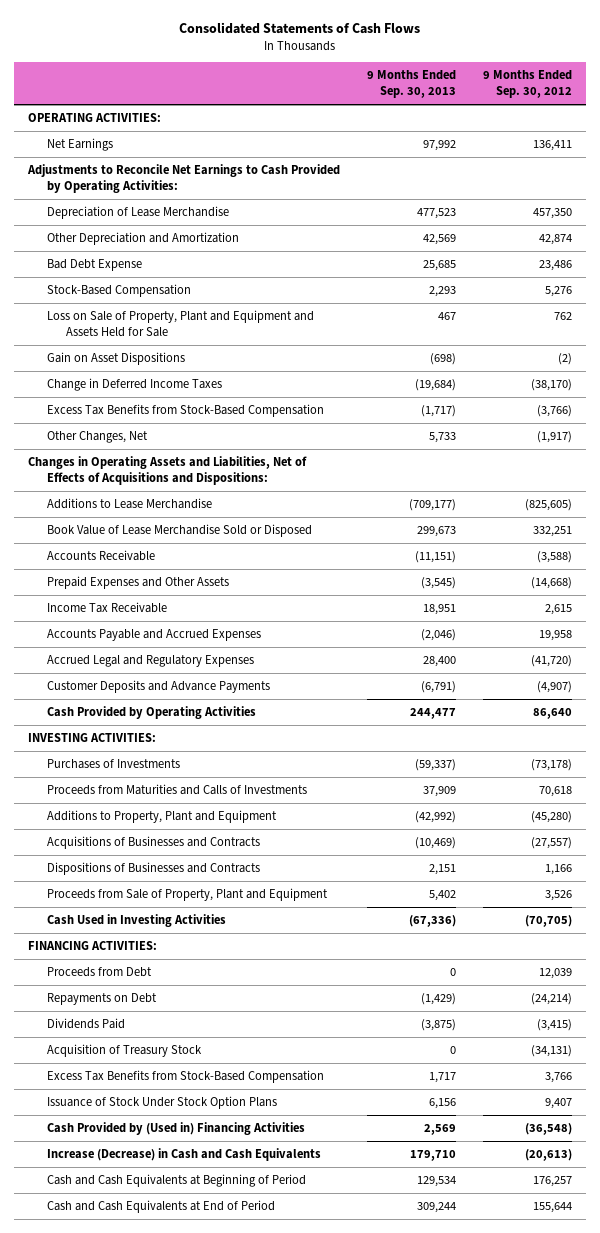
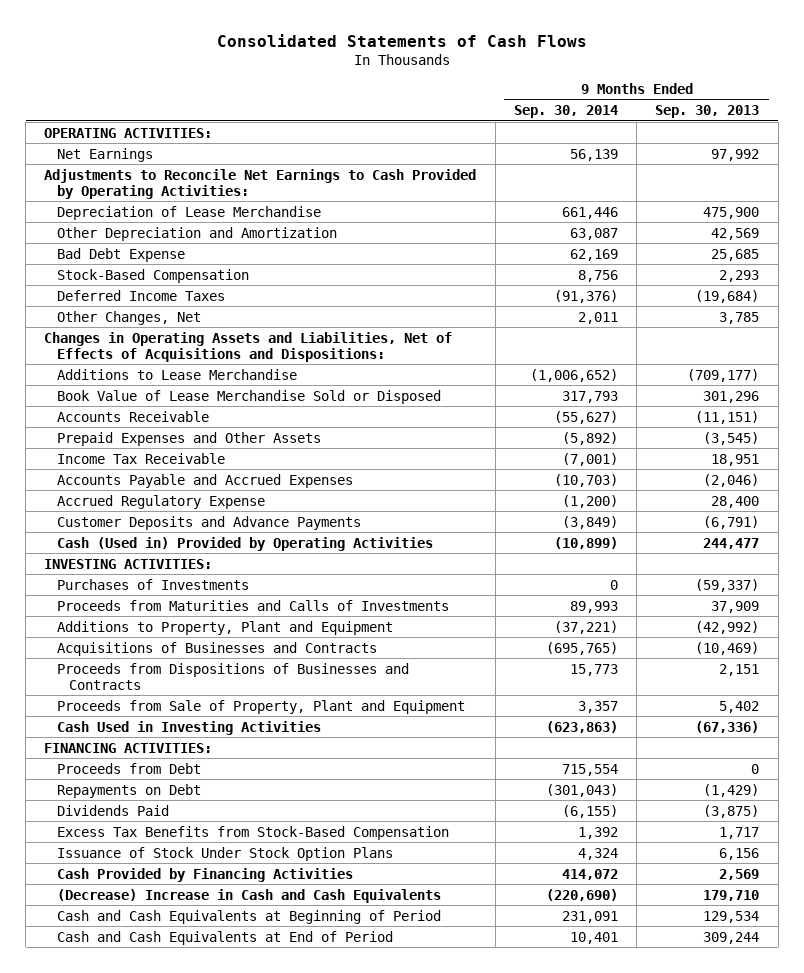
- | 9 Months Ended Sep. 30, 2013 | 9 Months Ended Sep. 30, 2012
+ | 9 Months Ended Sep. 30, 2014 | 9 Months Ended Sep. 30, 2013
- Depreciation of Lease Merchandise | 477,523 | 457,350
+ Depreciation of Lease Merchandise | 661,446 | 475,900
- Loss on Sale of Property, Plant and Equipment and Assets Held for Sale | 467 | 762
- Gain on Asset Dispositions | (698) | (2)
- Change in Deferred Income Taxes | (19,684) | (38,170)
- Excess Tax Benefits from Stock-Based Compensation | (1,717) | (3,766)
- Other Changes, Net | 5,733 | (1,917)
+ Deferred Income Taxes | (91,376) | (19,684)
+ Other Changes, Net | 2,011 | 3,785
- Book Value of Lease Merchandise Sold or Disposed | 299,673 | 332,251
+ Book Value of Lease Merchandise Sold or Disposed | 317,793 | 301,296
- Accrued Legal and Regulatory Expenses | 28,400 | (41,720)
+ Accrued Regulatory Expense | (1,200) | 28,400
- Cash Provided by Operating Activities | 244,477 | 86,640
+ Cash (Used in) Provided by Operating Activities | (10,899) | 244,477
- Dispositions of Businesses and Contracts | 2,151 | 1,166
+ Proceeds from Dispositions of Businesses and Contracts | 15,773 | 2,151
- Acquisition of Treasury Stock | 0 | (34,131)
- Cash Provided by (Used in) Financing Activities | 2,569 | (36,548)
- Increase (Decrease) in Cash and Cash Equivalents | 179,710 | (20,613)
+ Cash Provided by Financing Activities | 414,072 | 2,569
+ (Decrease) Increase in Cash and Cash Equivalents | (220,690) | 179,710

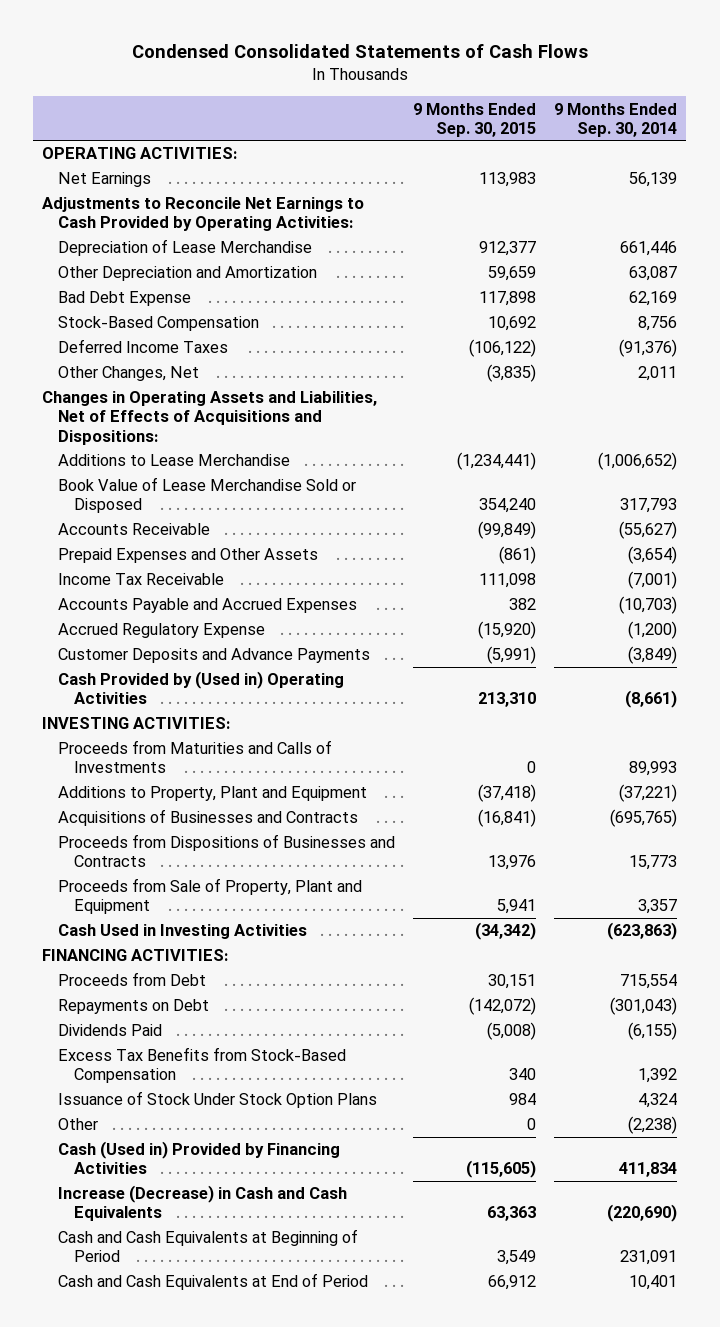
- Consolidated Statements of Cash Flows
+ Condensed Consolidated Statements of Cash Flows
- | 9 Months Ended Sep. 30, 2014 | 9 Months Ended Sep. 30, 2013
+ | 9 Months Ended Sep. 30, 2015 | 9 Months Ended Sep. 30, 2014
- Prepaid Expenses and Other Assets | (5,892) | (3,545)
+ Prepaid Expenses and Other Assets | (861) | (3,654)
- Cash (Used in) Provided by Operating Activities | (10,899) | 244,477
+ Cash Provided by (Used in) Operating Activities | 213,310 | (8,661)
- Purchases of Investments | 0 | (59,337)
- Cash Provided by Financing Activities | 414,072 | 2,569
- (Decrease) Increase in Cash and Cash Equivalents | (220,690) | 179,710
+ Other | 0 | (2,238)
+ Cash (Used in) Provided by Financing Activities | (115,605) | 411,834
+ Increase (Decrease) in Cash and Cash Equivalents | 63,363 | (220,690)

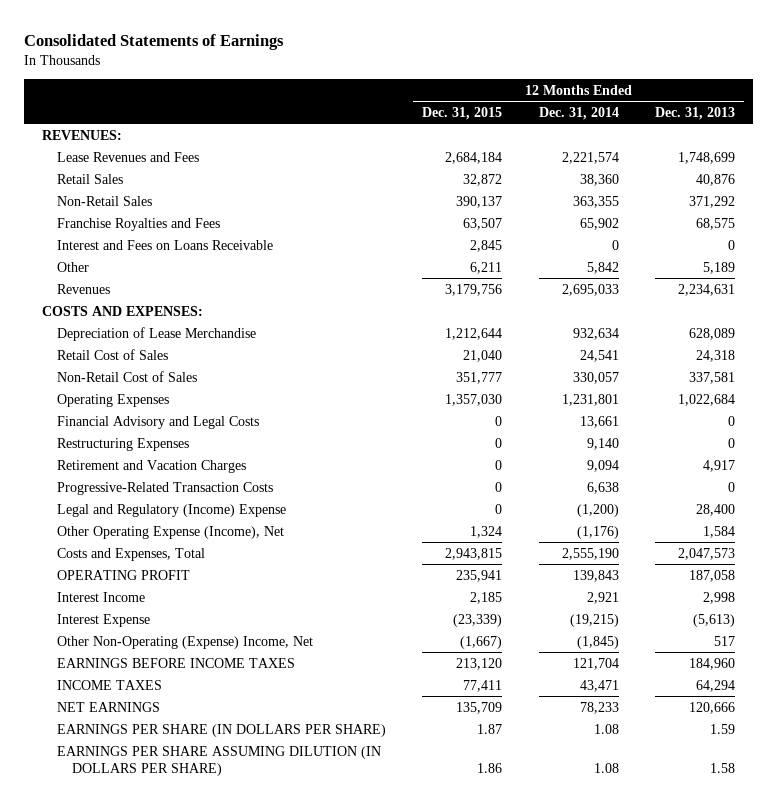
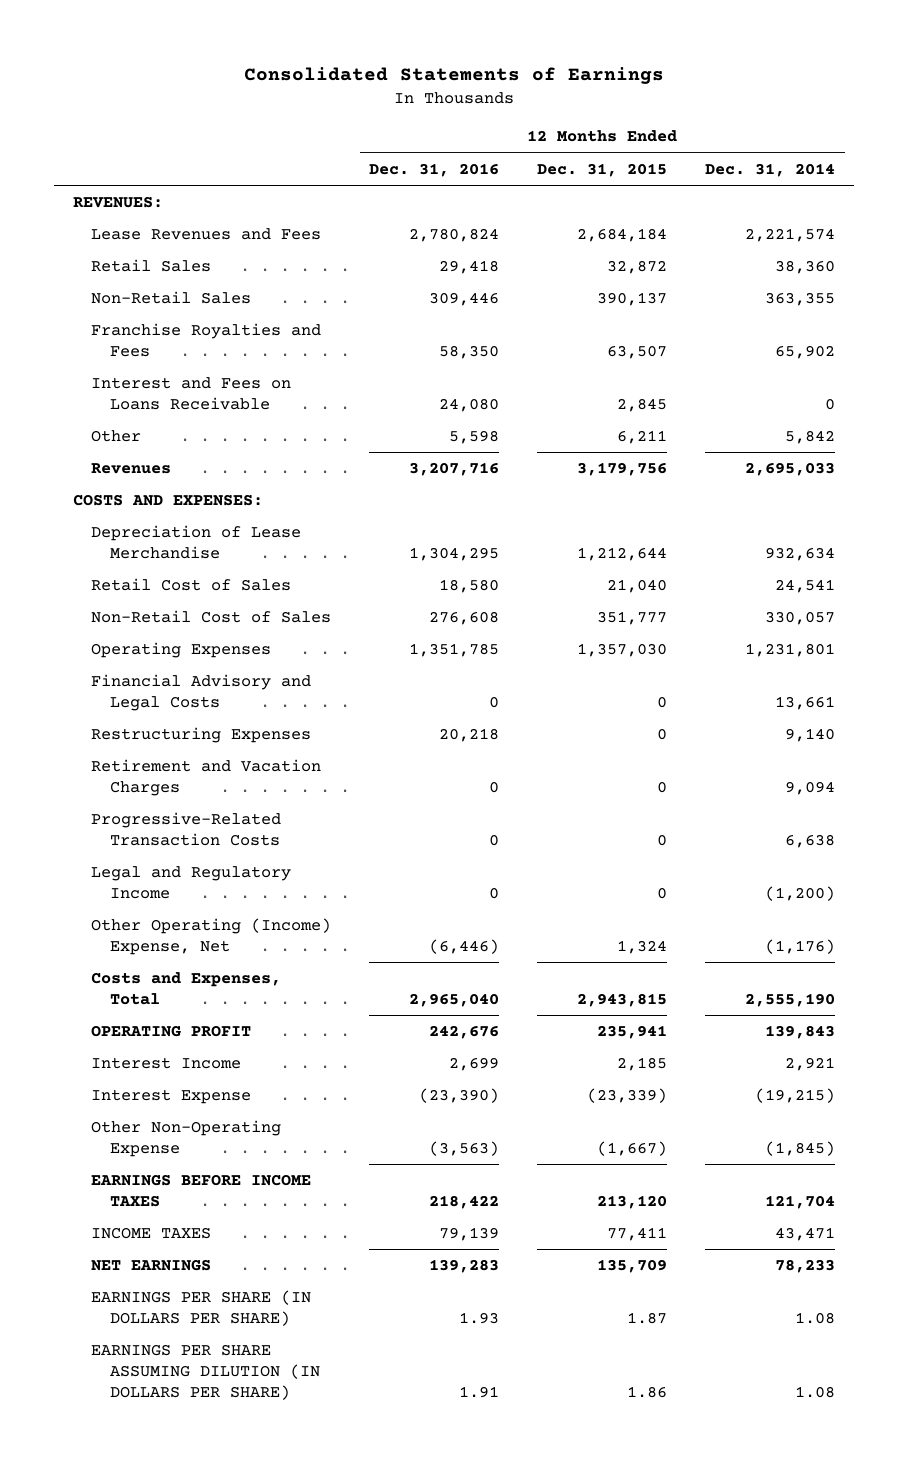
- | 12 Months Ended Dec. 31, 2015 | 12 Months Ended Dec. 31, 2014 | 12 Months Ended Dec. 31, 2013
+ | 12 Months Ended Dec. 31, 2016 | 12 Months Ended Dec. 31, 2015 | 12 Months Ended Dec. 31, 2014
- Legal and Regulatory (Income) Expense | 0 | (1,200) | 28,400
- Other Operating Expense (Income), Net | 1,324 | (1,176) | 1,584
+ Legal and Regulatory Income | 0 | 0 | (1,200)
+ Other Operating (Income) Expense, Net | (6,446) | 1,324 | (1,176)
- Other Non-Operating (Expense) Income, Net | (1,667) | (1,845) | 517
+ Other Non-Operating Expense | (3,563) | (1,667) | (1,845)

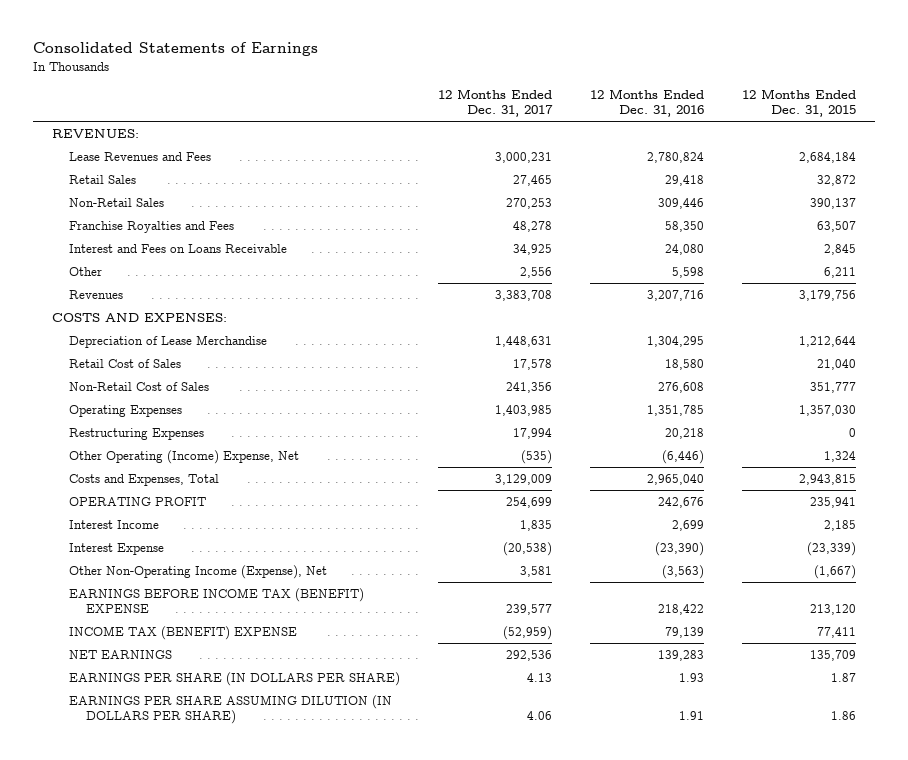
- | 12 Months Ended Dec. 31, 2016 | 12 Months Ended Dec. 31, 2015 | 12 Months Ended Dec. 31, 2014
+ | 12 Months Ended Dec. 31, 2017 | 12 Months Ended Dec. 31, 2016 | 12 Months Ended Dec. 31, 2015
- Financial Advisory and Legal Costs | 0 | 0 | 13,661
- Retirement and Vacation Charges | 0 | 0 | 9,094
- Progressive-Related Transaction Costs | 0 | 0 | 6,638
- Legal and Regulatory Income | 0 | 0 | (1,200)
- Other Non-Operating Expense | (3,563) | (1,667) | (1,845)
- EARNINGS BEFORE INCOME TAXES | 218,422 | 213,120 | 121,704
- INCOME TAXES | 79,139 | 77,411 | 43,471
+ Other Non-Operating Income (Expense), Net | 3,581 | (3,563) | (1,667)
+ EARNINGS BEFORE INCOME TAX (BENEFIT) EXPENSE | 239,577 | 218,422 | 213,120
+ INCOME TAX (BENEFIT) EXPENSE | (52,959) | 79,139 | 77,411

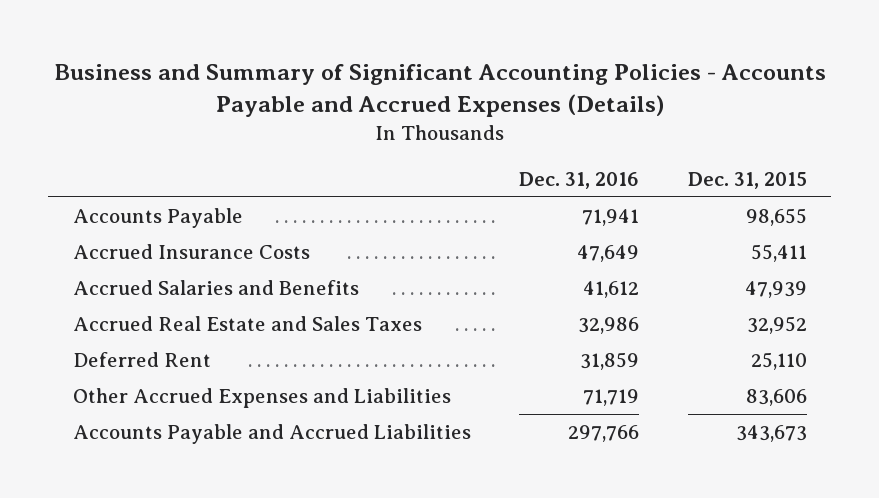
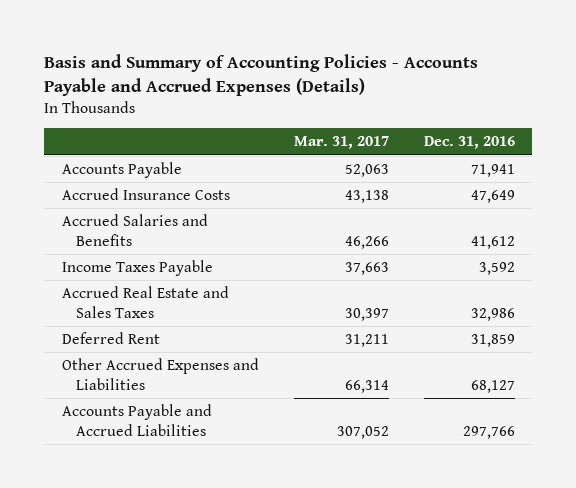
- Business and Summary of Significant Accounting Policies - Accounts Payable and Accrued Expenses (Details)
+ Basis and Summary of Accounting Policies - Accounts Payable and Accrued Expenses (Details)
- | Dec. 31, 2016 | Dec. 31, 2015
+ | Mar. 31, 2017 | Dec. 31, 2016
+ Income Taxes Payable | 37,663 | 3,592
- Other Accrued Expenses and Liabilities | 71,719 | 83,606
+ Other Accrued Expenses and Liabilities | 66,314 | 68,127

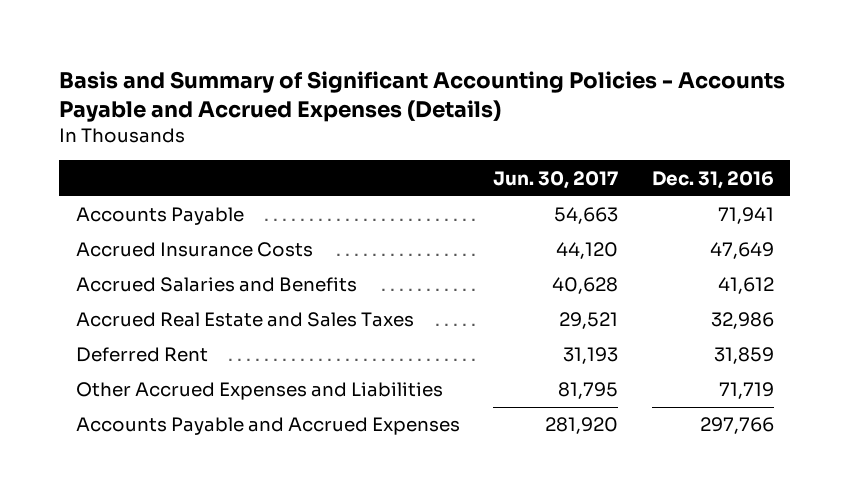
- Basis and Summary of Accounting Policies - Accounts Payable and Accrued Expenses (Details)
+ Basis and Summary of Significant Accounting Policies - Accounts Payable and Accrued Expenses (Details)
- | Mar. 31, 2017 | Dec. 31, 2016
+ | Jun. 30, 2017 | Dec. 31, 2016
- Income Taxes Payable | 37,663 | 3,592
- Other Accrued Expenses and Liabilities | 66,314 | 68,127
- Accounts Payable and Accrued Liabilities | 307,052 | 297,766
+ Other Accrued Expenses and Liabilities | 81,795 | 71,719
+ Accounts Payable and Accrued Expenses | 281,920 | 297,766

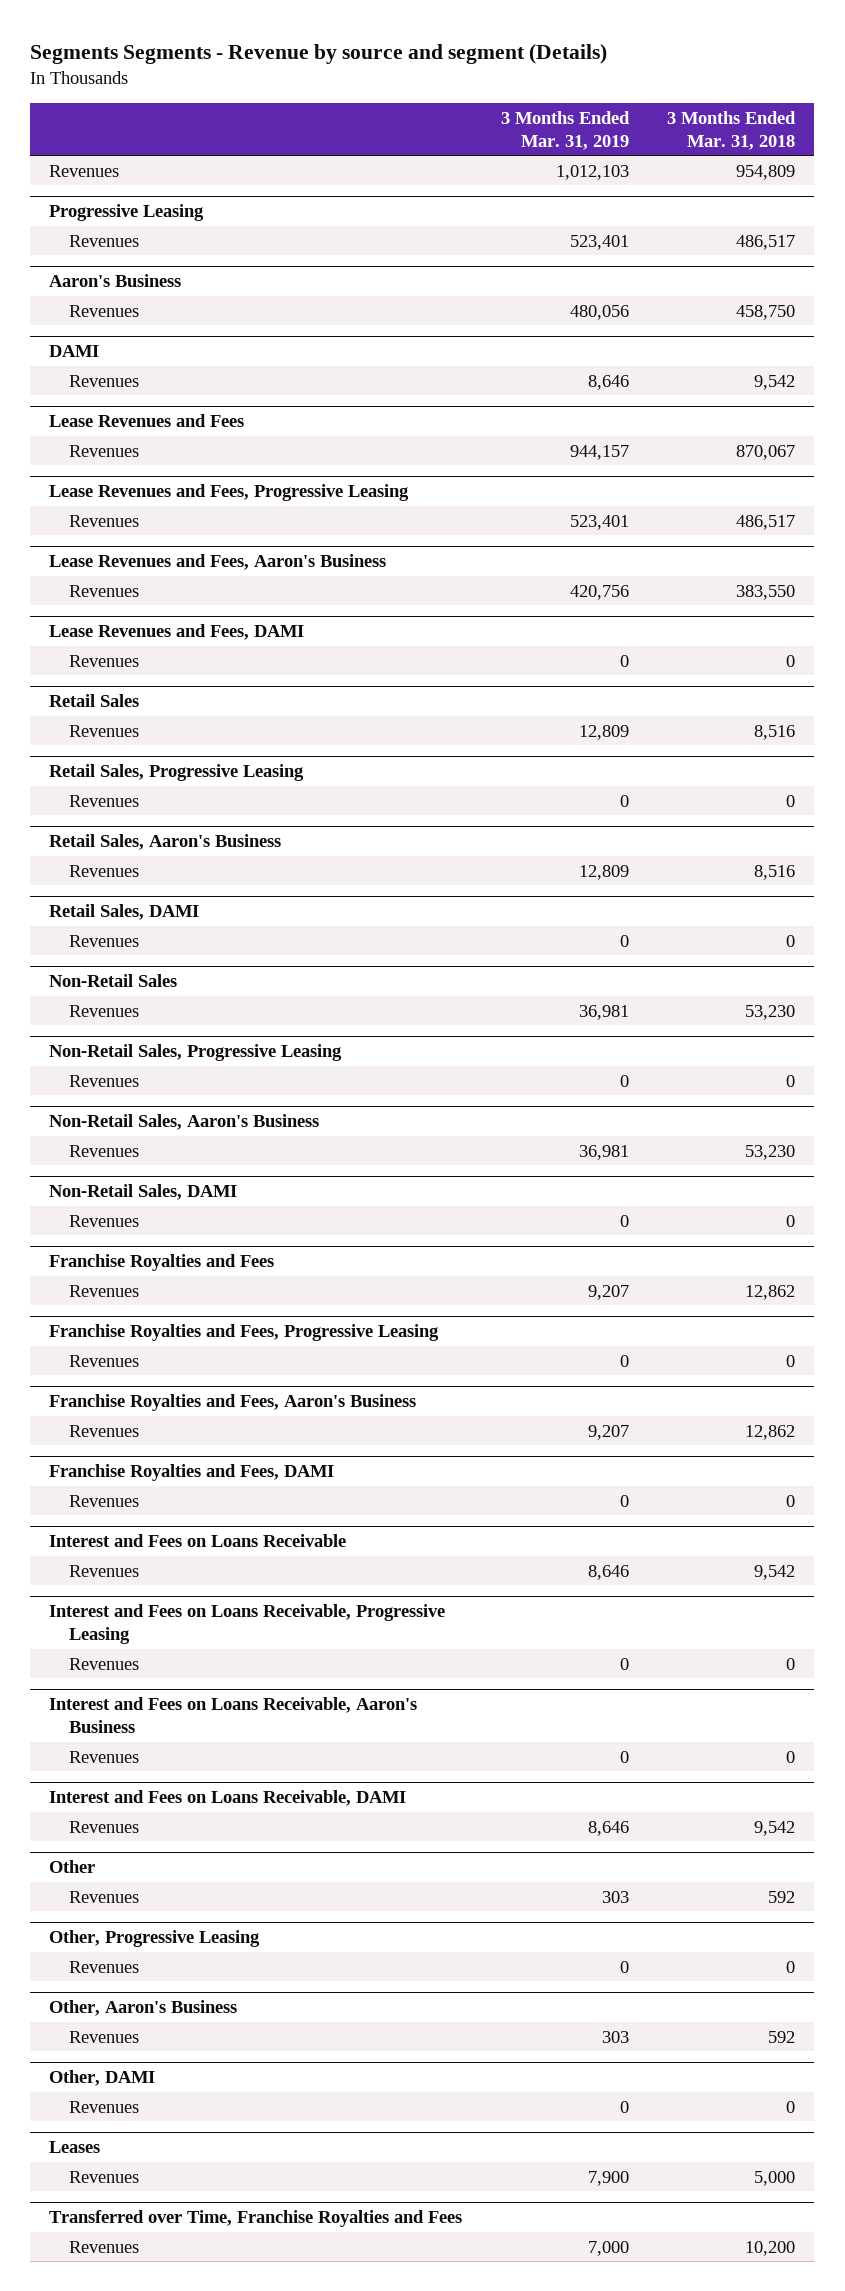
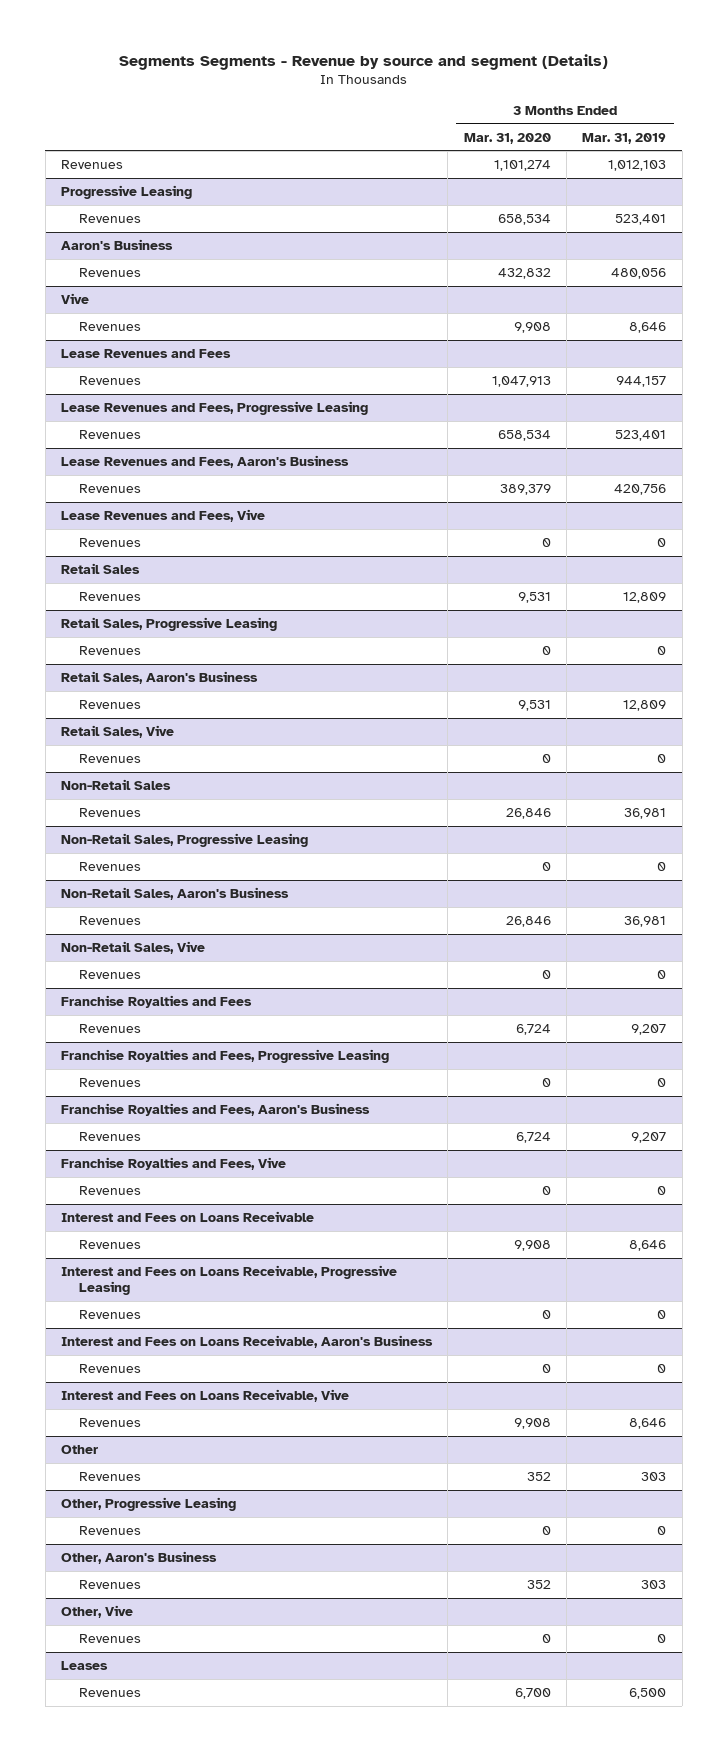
- | 3 Months Ended Mar. 31, 2019 | 3 Months Ended Mar. 31, 2018
+ | 3 Months Ended Mar. 31, 2020 | 3 Months Ended Mar. 31, 2019
- DAMI
+ Vive
- Lease Revenues and Fees, DAMI
+ Lease Revenues and Fees, Vive
- Retail Sales, DAMI
+ Retail Sales, Vive
- Non-Retail Sales, DAMI
+ Non-Retail Sales, Vive
- Franchise Royalties and Fees, DAMI
+ Franchise Royalties and Fees, Vive
- Interest and Fees on Loans Receivable, DAMI
+ Interest and Fees on Loans Receivable, Vive
- Other, DAMI
+ Other, Vive
@ Leases
- Revenues | 7,900 | 5,000
- Transferred over Time, Franchise Royalties and Fees
- Revenues | 7,000 | 10,200
@ Leases
+ Revenues | 6,700 | 6,500

